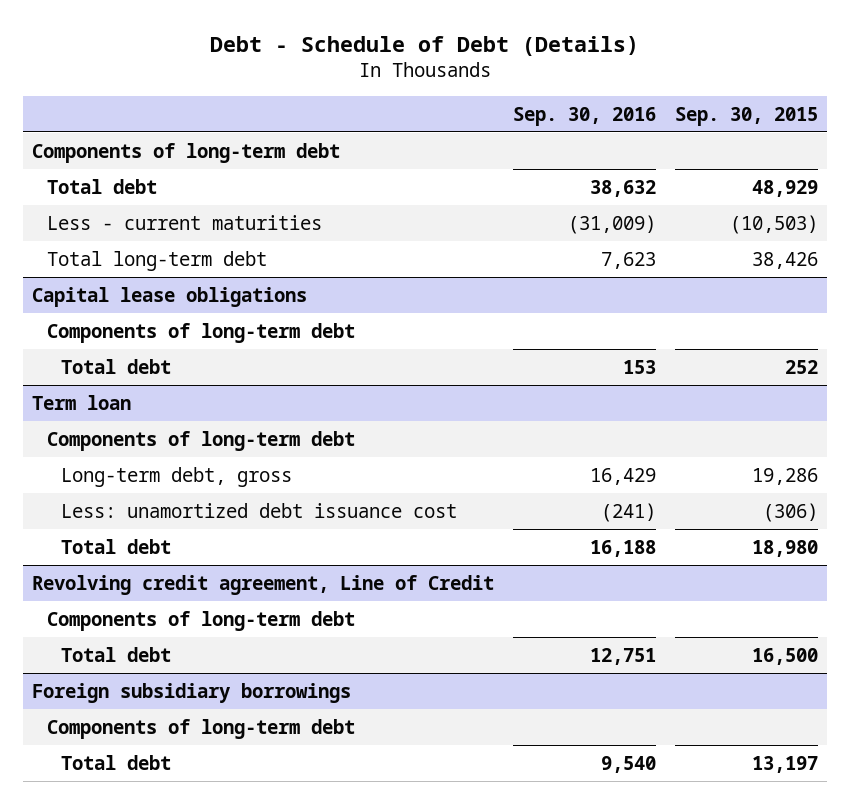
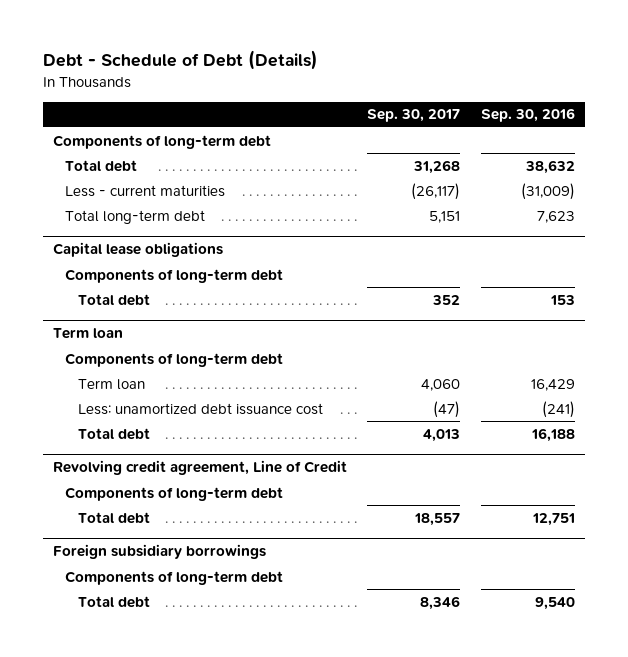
- | Sep. 30, 2016 | Sep. 30, 2015
+ | Sep. 30, 2017 | Sep. 30, 2016
@ Term loan
- Long-term debt, gross | 16,429 | 19,286
+ Term loan | 4,060 | 16,429

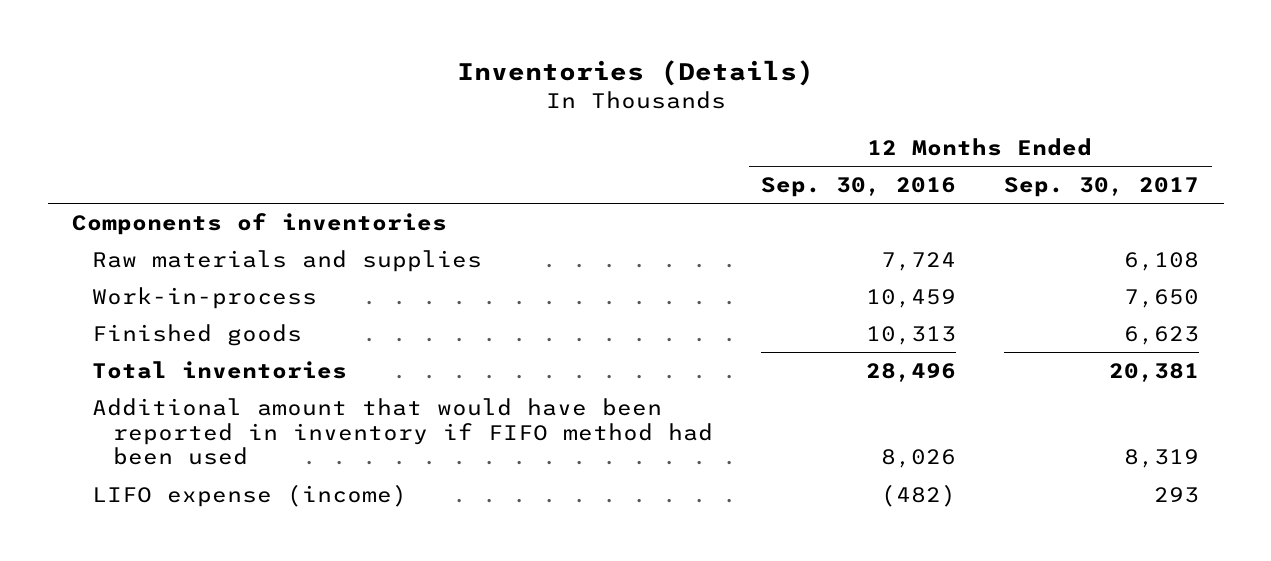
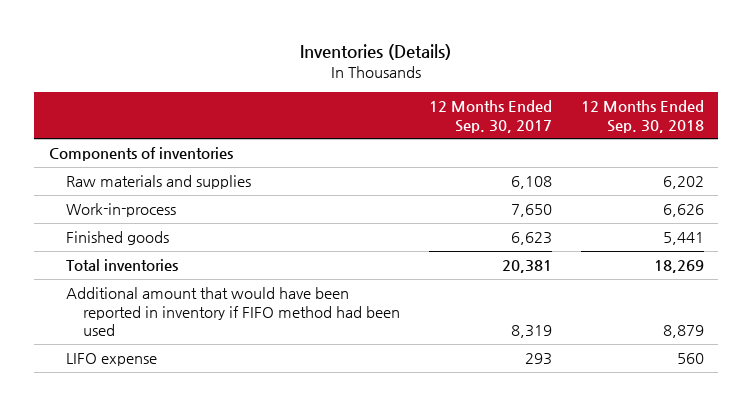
- | 12 Months Ended Sep. 30, 2016 | 12 Months Ended Sep. 30, 2017
+ | 12 Months Ended Sep. 30, 2017 | 12 Months Ended Sep. 30, 2018
- LIFO expense (income) | (482) | 293
+ LIFO expense | 293 | 560

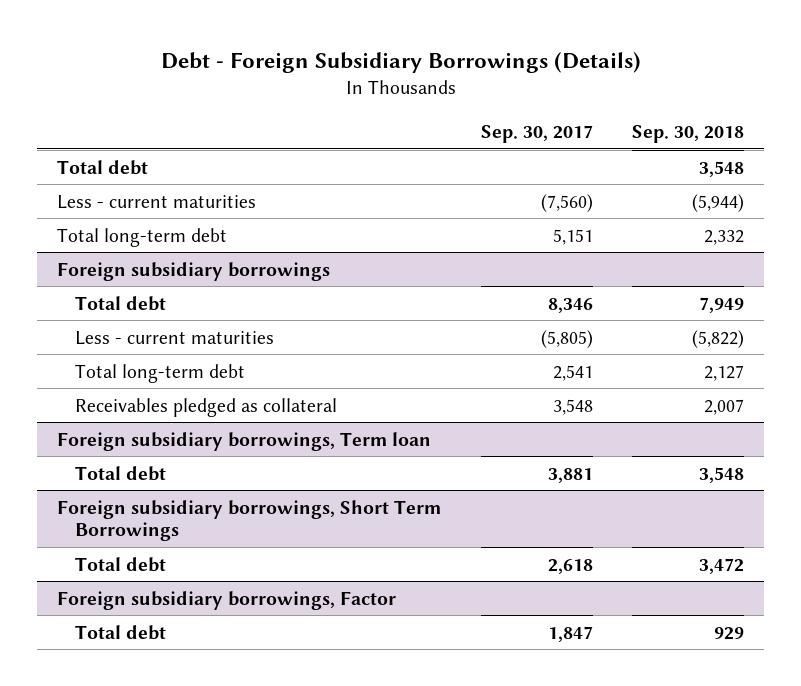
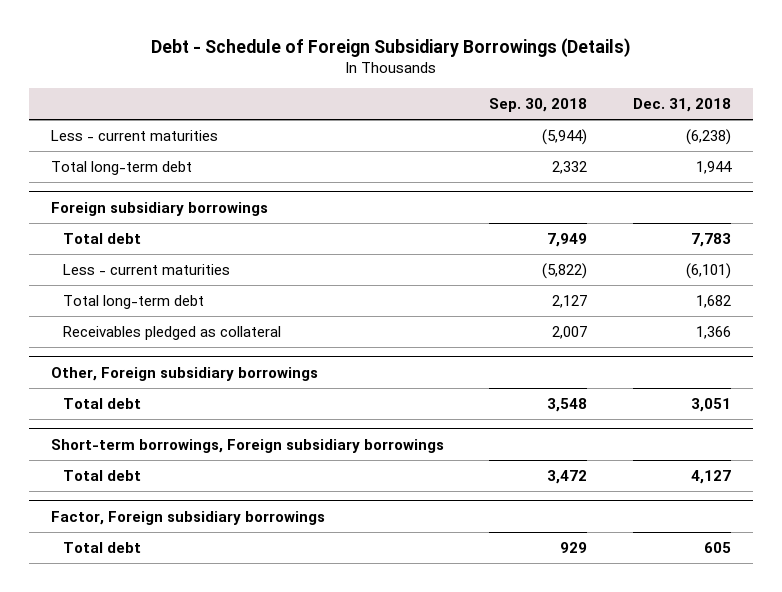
- Debt - Foreign Subsidiary Borrowings (Details)
+ Debt - Schedule of Foreign Subsidiary Borrowings (Details)
- | Sep. 30, 2017 | Sep. 30, 2018
+ | Sep. 30, 2018 | Dec. 31, 2018
- Total debt | | 3,548
- Foreign subsidiary borrowings, Term loan
+ Other, Foreign subsidiary borrowings
- Foreign subsidiary borrowings, Short Term Borrowings
+ Short-term borrowings, Foreign subsidiary borrowings
- Foreign subsidiary borrowings, Factor
+ Factor, Foreign subsidiary borrowings

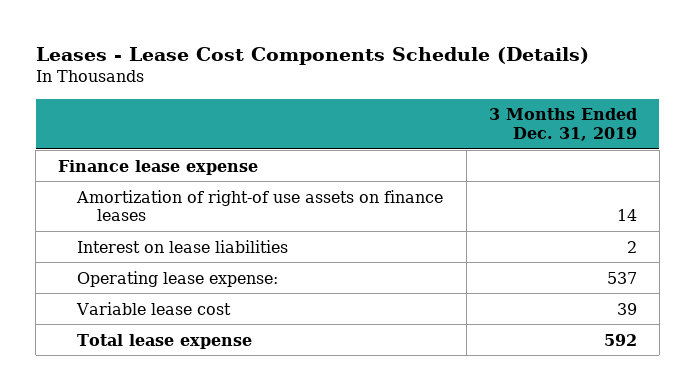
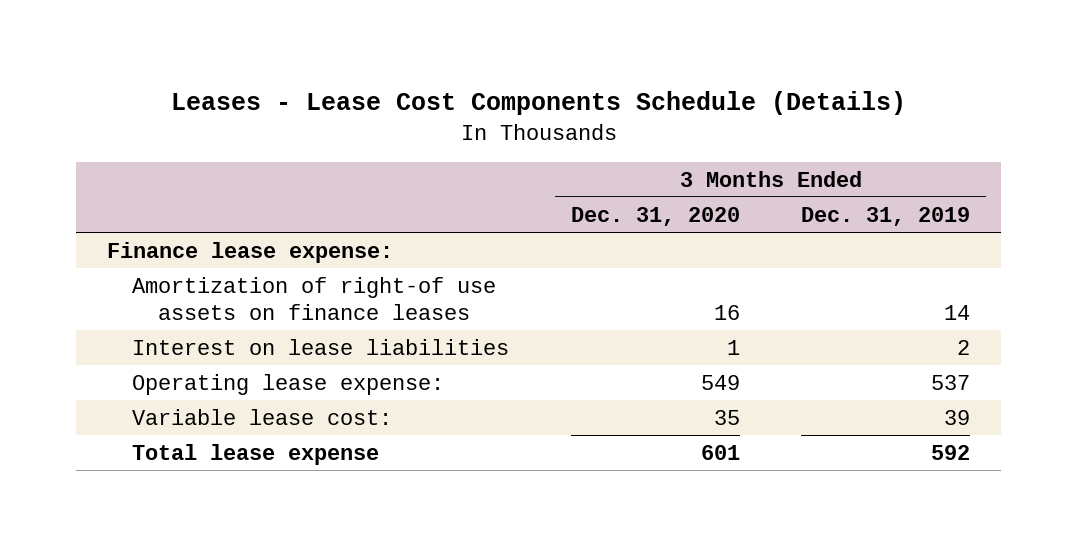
- | 3 Months Ended Dec. 31, 2019
+ | 3 Months Ended Dec. 31, 2020 | 3 Months Ended Dec. 31, 2019
- Finance lease expense
+ Finance lease expense:
- Variable lease cost | 39
+ Variable lease cost: | 35 | 39

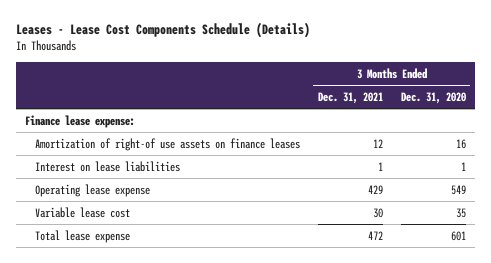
- | 3 Months Ended Dec. 31, 2020 | 3 Months Ended Dec. 31, 2019
+ | 3 Months Ended Dec. 31, 2021 | 3 Months Ended Dec. 31, 2020
- Operating lease expense: | 549 | 537
- Variable lease cost: | 35 | 39
+ Operating lease expense | 429 | 549
+ Variable lease cost | 30 | 35

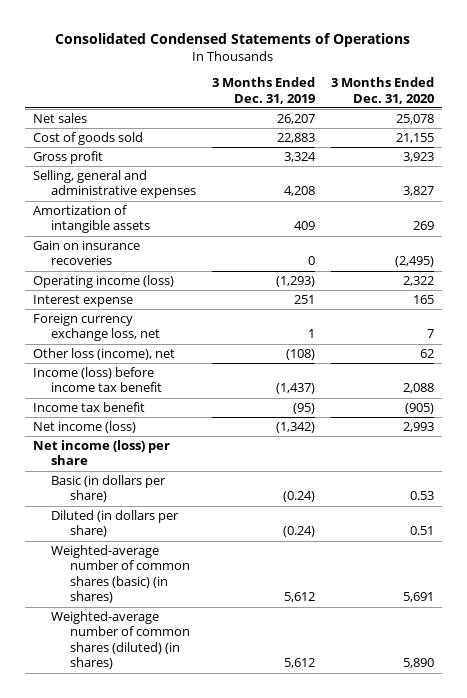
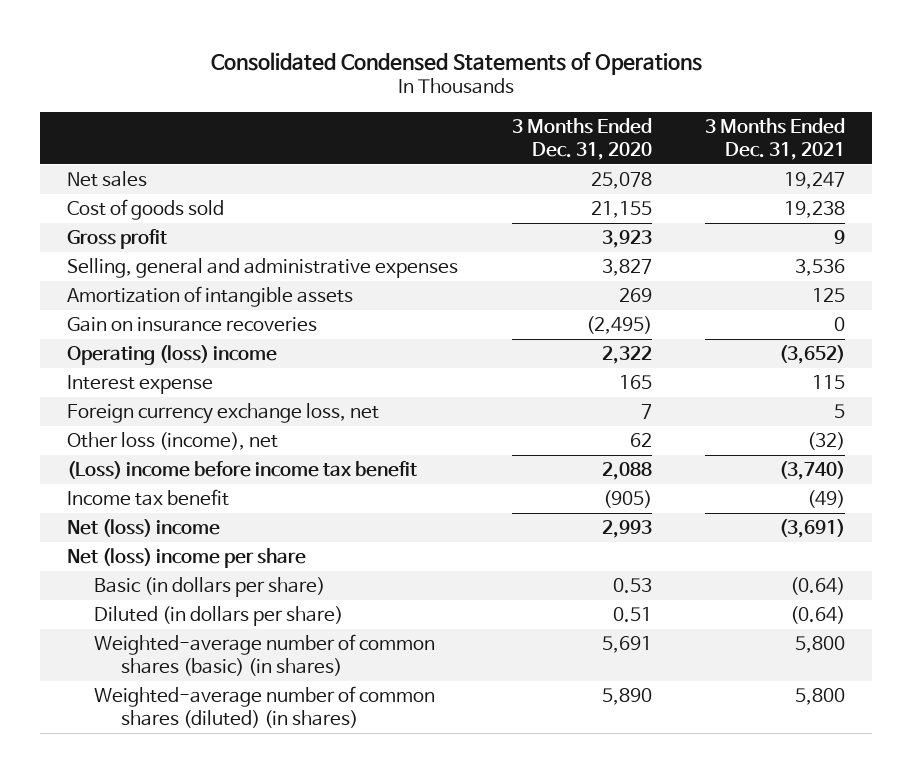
- | 3 Months Ended Dec. 31, 2019 | 3 Months Ended Dec. 31, 2020
+ | 3 Months Ended Dec. 31, 2020 | 3 Months Ended Dec. 31, 2021
- Operating income (loss) | (1,293) | 2,322
+ Operating (loss) income | 2,322 | (3,652)
- Income (loss) before income tax benefit | (1,437) | 2,088
+ (Loss) income before income tax benefit | 2,088 | (3,740)
- Net income (loss) | (1,342) | 2,993
- Net income (loss) per share
+ Net (loss) income | 2,993 | (3,691)
+ Net (loss) income per share

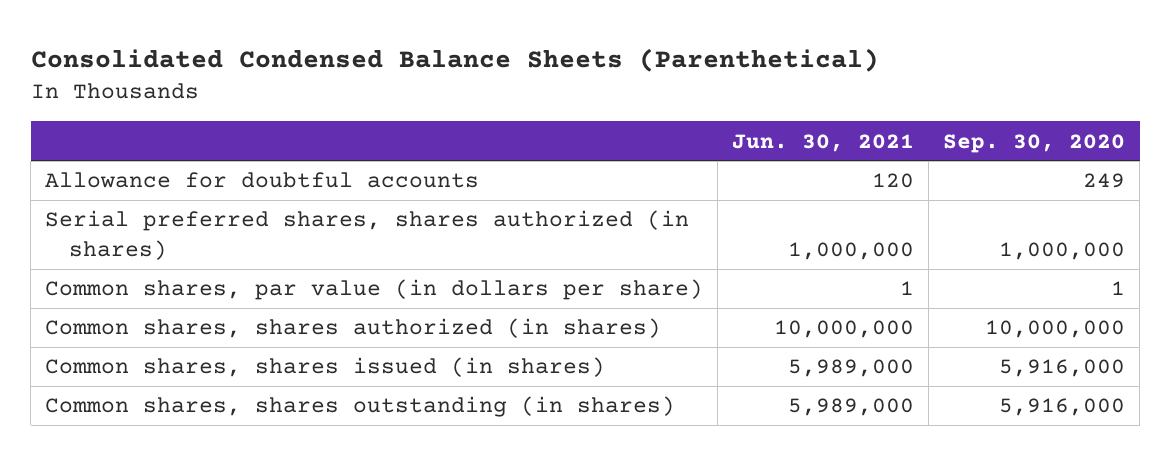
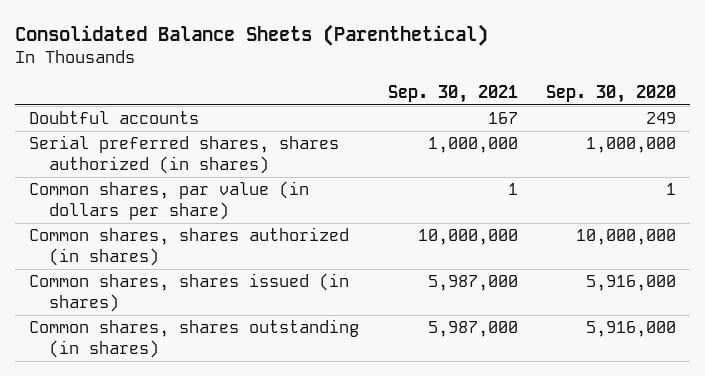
- Consolidated Condensed Balance Sheets (Parenthetical)
+ Consolidated Balance Sheets (Parenthetical)
- | Jun. 30, 2021 | Sep. 30, 2020
+ | Sep. 30, 2021 | Sep. 30, 2020
- Allowance for doubtful accounts | 120 | 249
+ Doubtful accounts | 167 | 249

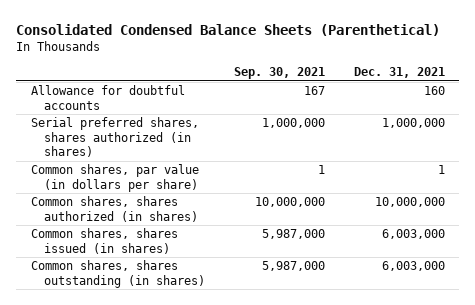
- Consolidated Balance Sheets (Parenthetical)
+ Consolidated Condensed Balance Sheets (Parenthetical)
- | Sep. 30, 2021 | Sep. 30, 2020
+ | Sep. 30, 2021 | Dec. 31, 2021
- Doubtful accounts | 167 | 249
+ Allowance for doubtful accounts | 167 | 160

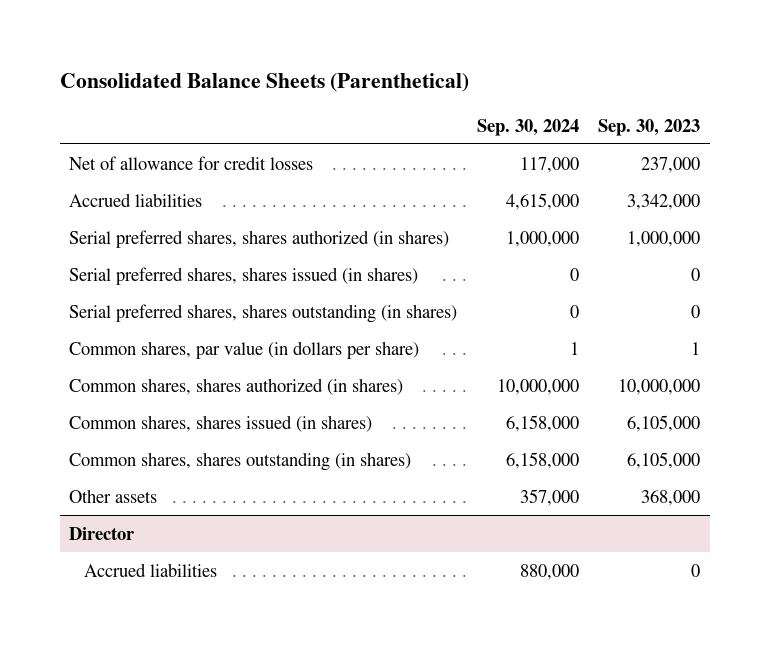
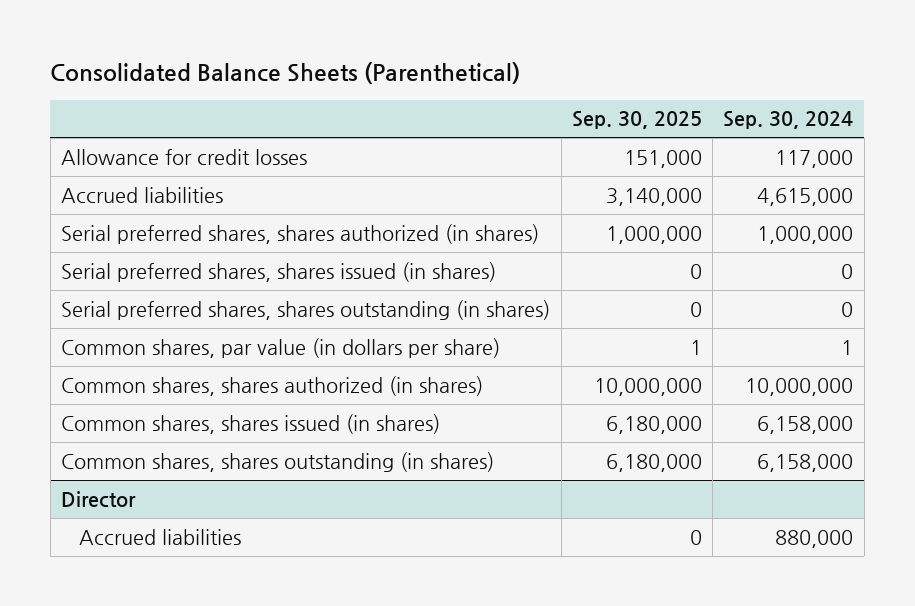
- | Sep. 30, 2024 | Sep. 30, 2023
+ | Sep. 30, 2025 | Sep. 30, 2024
- Net of allowance for credit losses | 117,000 | 237,000
+ Allowance for credit losses | 151,000 | 117,000
- Other assets | 357,000 | 368,000

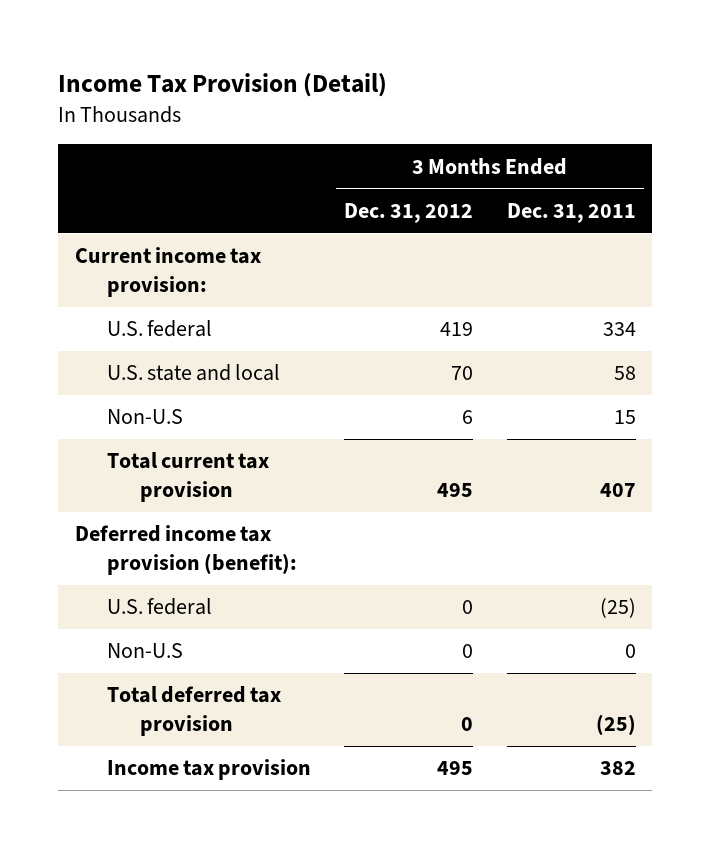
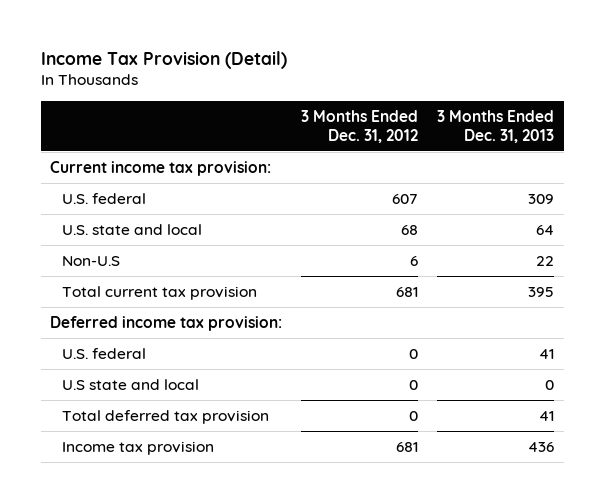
- | 3 Months Ended Dec. 31, 2012 | 3 Months Ended Dec. 31, 2011
+ | 3 Months Ended Dec. 31, 2012 | 3 Months Ended Dec. 31, 2013
- U.S. federal | 419 | 334
- U.S. state and local | 70 | 58
+ U.S. federal | 607 | 309
+ U.S. state and local | 68 | 64
- Total current tax provision | 495 | 407
- Deferred income tax provision (benefit):
+ Total current tax provision | 681 | 395
+ Deferred income tax provision:
- Non-U.S | 0 | 0
+ U.S state and local | 0 | 0
- Income tax provision | 495 | 382
+ Income tax provision | 681 | 436

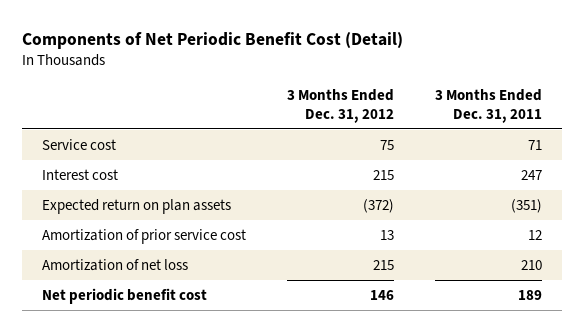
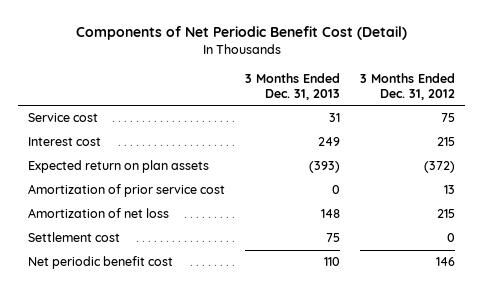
- | 3 Months Ended Dec. 31, 2012 | 3 Months Ended Dec. 31, 2011
+ | 3 Months Ended Dec. 31, 2013 | 3 Months Ended Dec. 31, 2012
+ Settlement cost | 75 | 0

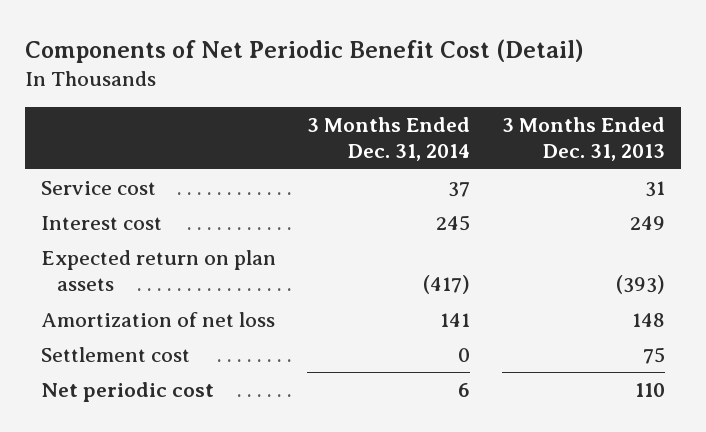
- | 3 Months Ended Dec. 31, 2013 | 3 Months Ended Dec. 31, 2012
+ | 3 Months Ended Dec. 31, 2014 | 3 Months Ended Dec. 31, 2013
- Amortization of prior service cost | 0 | 13
- Net periodic benefit cost | 110 | 146
+ Net periodic cost | 6 | 110

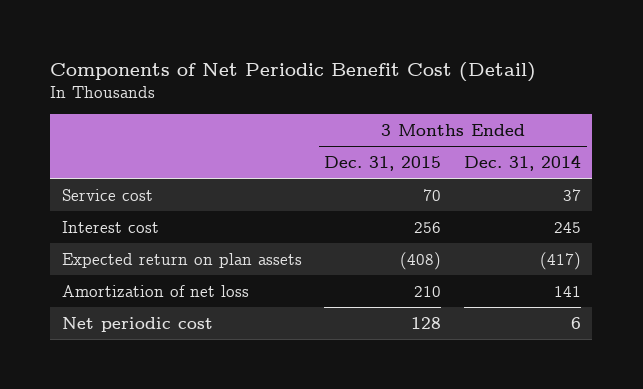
- | 3 Months Ended Dec. 31, 2014 | 3 Months Ended Dec. 31, 2013
+ | 3 Months Ended Dec. 31, 2015 | 3 Months Ended Dec. 31, 2014
- Settlement cost | 0 | 75

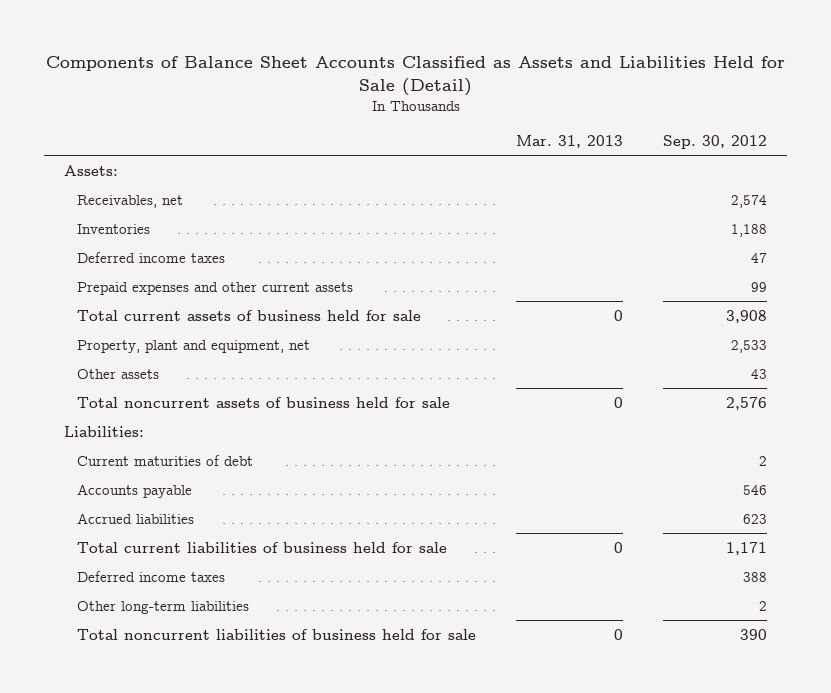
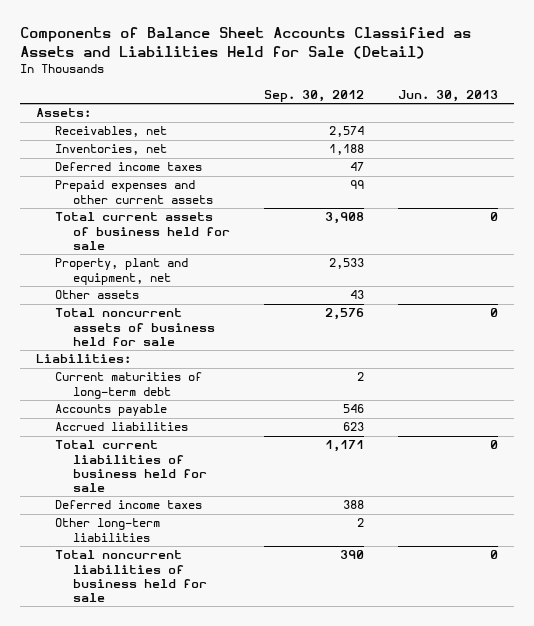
- | Mar. 31, 2013 | Sep. 30, 2012
+ | Sep. 30, 2012 | Jun. 30, 2013
- Inventories | | 1,188
+ Inventories, net | 1,188 |
- Current maturities of debt | | 2
+ Current maturities of long-term debt | 2 |

